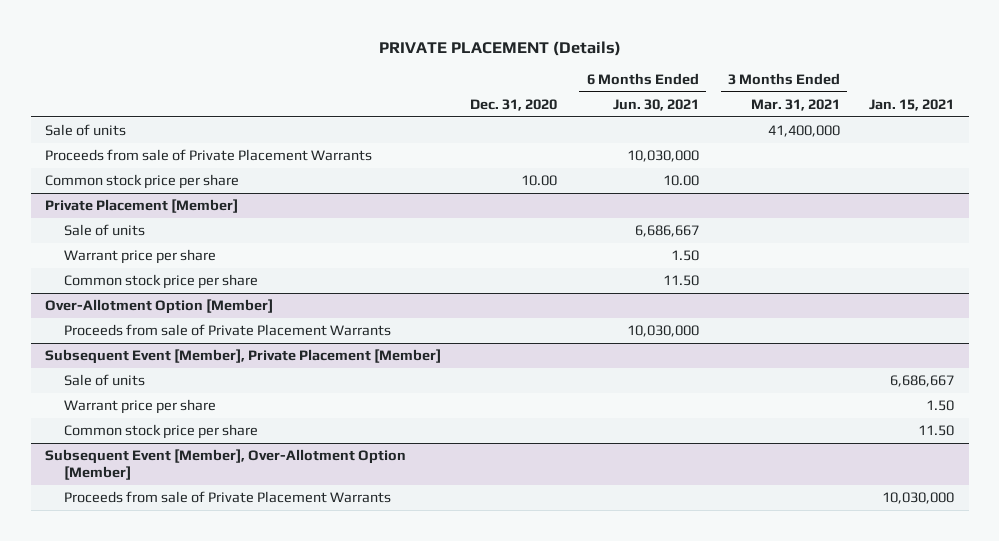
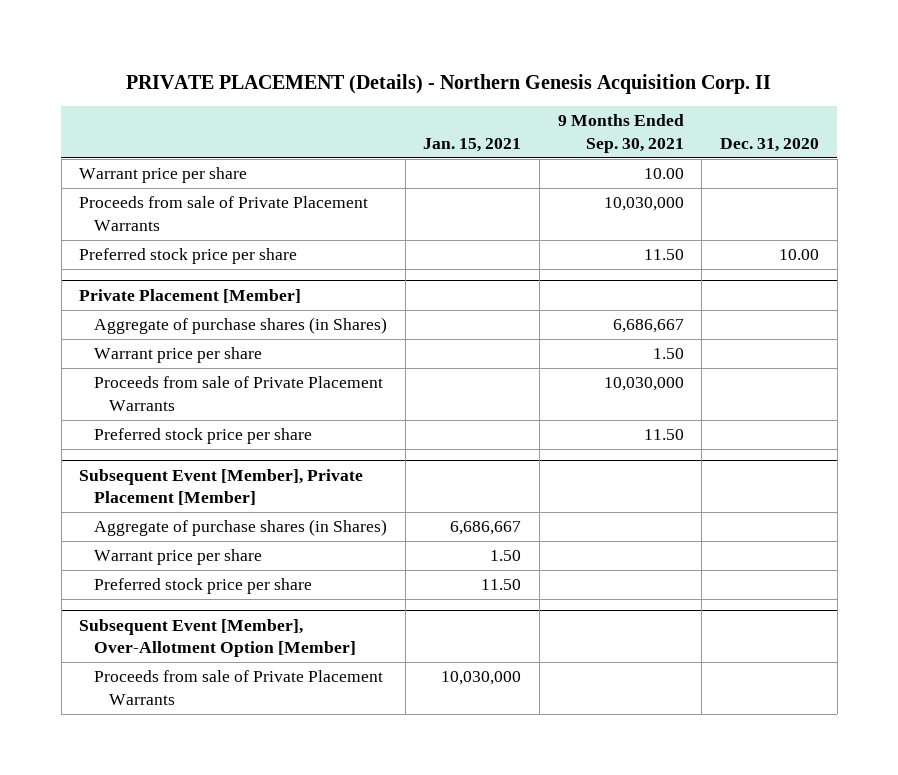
- PRIVATE PLACEMENT (Details)
+ PRIVATE PLACEMENT (Details) - Northern Genesis Acquisition Corp. II
- | Dec. 31, 2020 | 6 Months Ended Jun. 30, 2021 | 3 Months Ended Mar. 31, 2021 | Jan. 15, 2021
+ | Jan. 15, 2021 | 9 Months Ended Sep. 30, 2021 | Dec. 31, 2020
- Sale of units | | | 41,400,000 |
+ Warrant price per share | | 10.00 |
- Common stock price per share | 10.00 | 10.00 | |
+ Preferred stock price per share | | 11.50 | 10.00
@ Private Placement [Member]
- Sale of units | | 6,686,667 | |
+ Aggregate of purchase shares (in Shares) | | 6,686,667 |
- Common stock price per share | | 11.50 | |
- Over-Allotment Option [Member]
- Proceeds from sale of Private Placement Warrants | | 10,030,000 | |
@ Private Placement [Member]
+ Proceeds from sale of Private Placement Warrants | | 10,030,000 |
+ Preferred stock price per share | | 11.50 |
@ Subsequent Event [Member], Private Placement [Member]
- Sale of units | | | | 6,686,667
+ Aggregate of purchase shares (in Shares) | 6,686,667 | |
- Common stock price per share | | | | 11.50
+ Preferred stock price per share | 11.50 | |

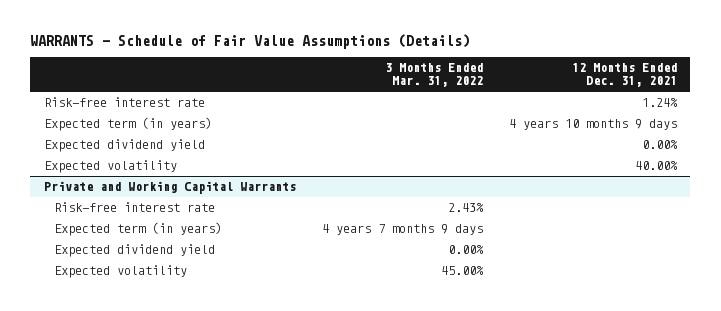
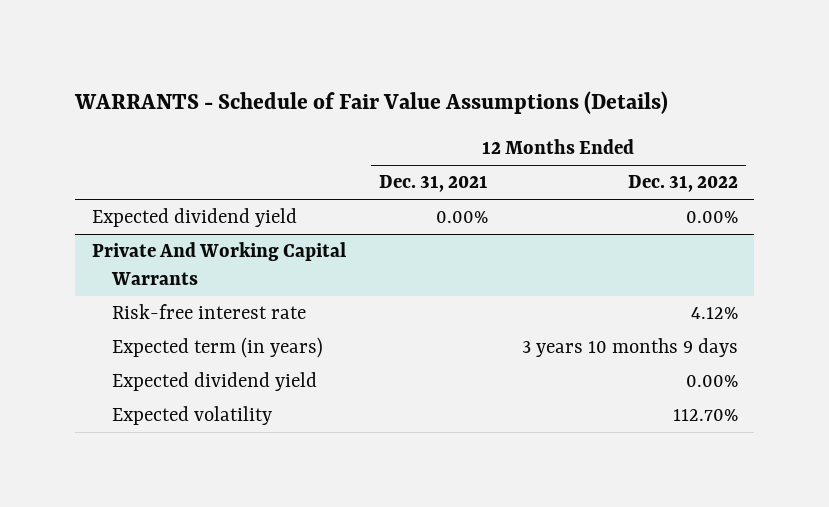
- | 3 Months Ended Mar. 31, 2022 | 12 Months Ended Dec. 31, 2021
+ | 12 Months Ended Dec. 31, 2021 | 12 Months Ended Dec. 31, 2022
- Risk-free interest rate | | 1.24%
- Expected term (in years) | | 4 years 10 months 9 days
- Expected volatility | | 40.00%
- Private and Working Capital Warrants
+ Private And Working Capital Warrants

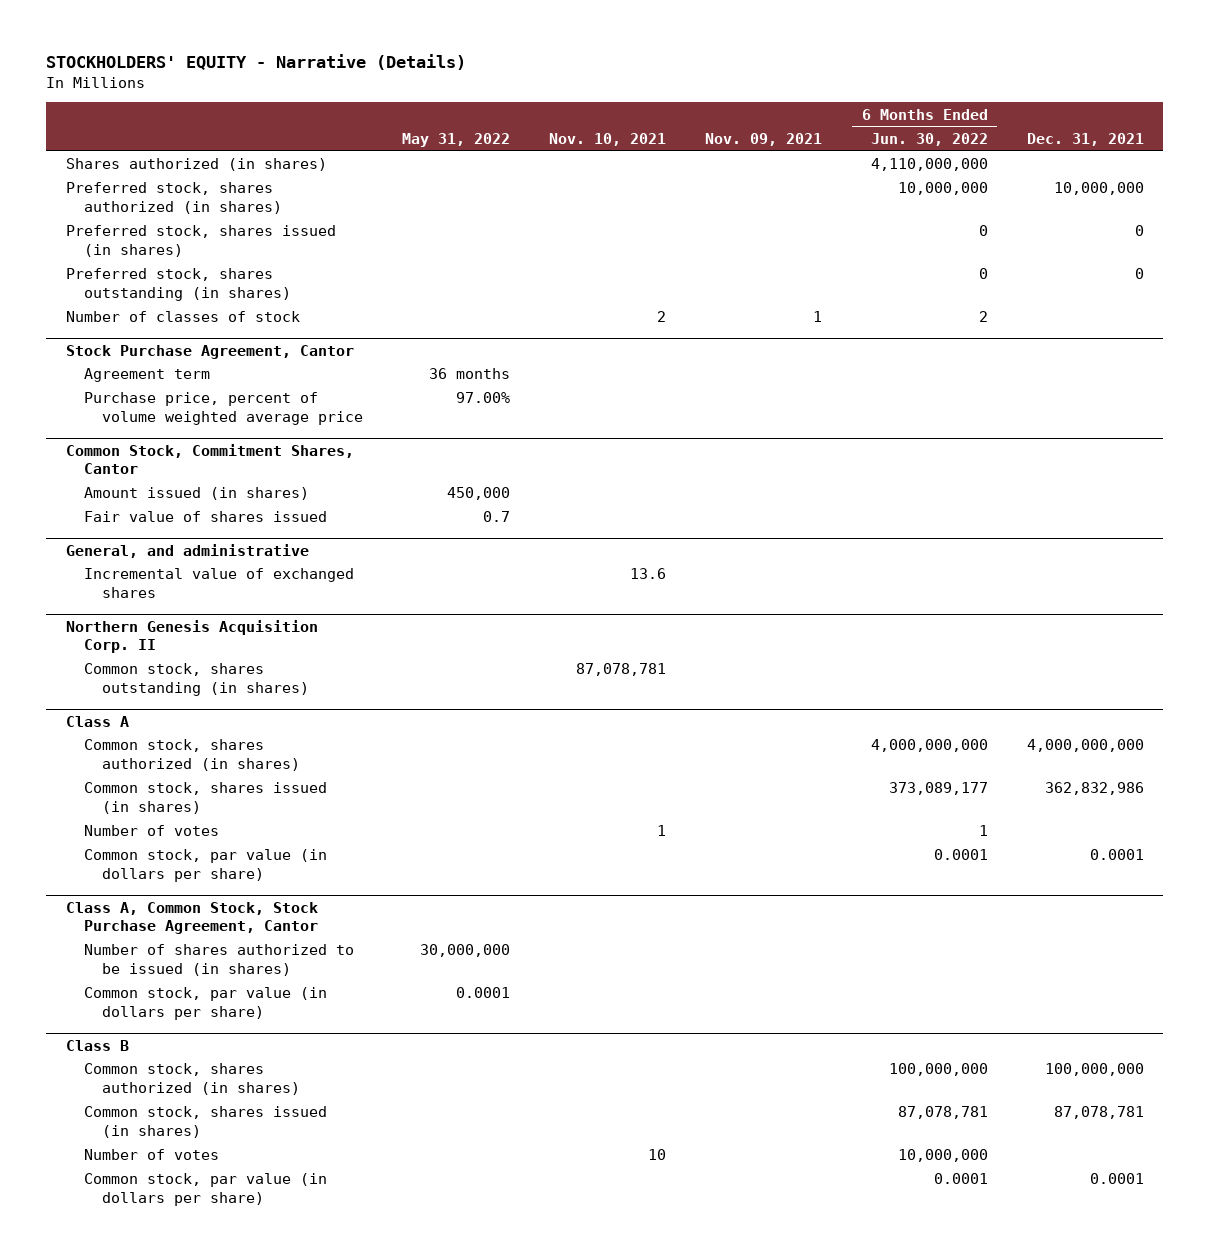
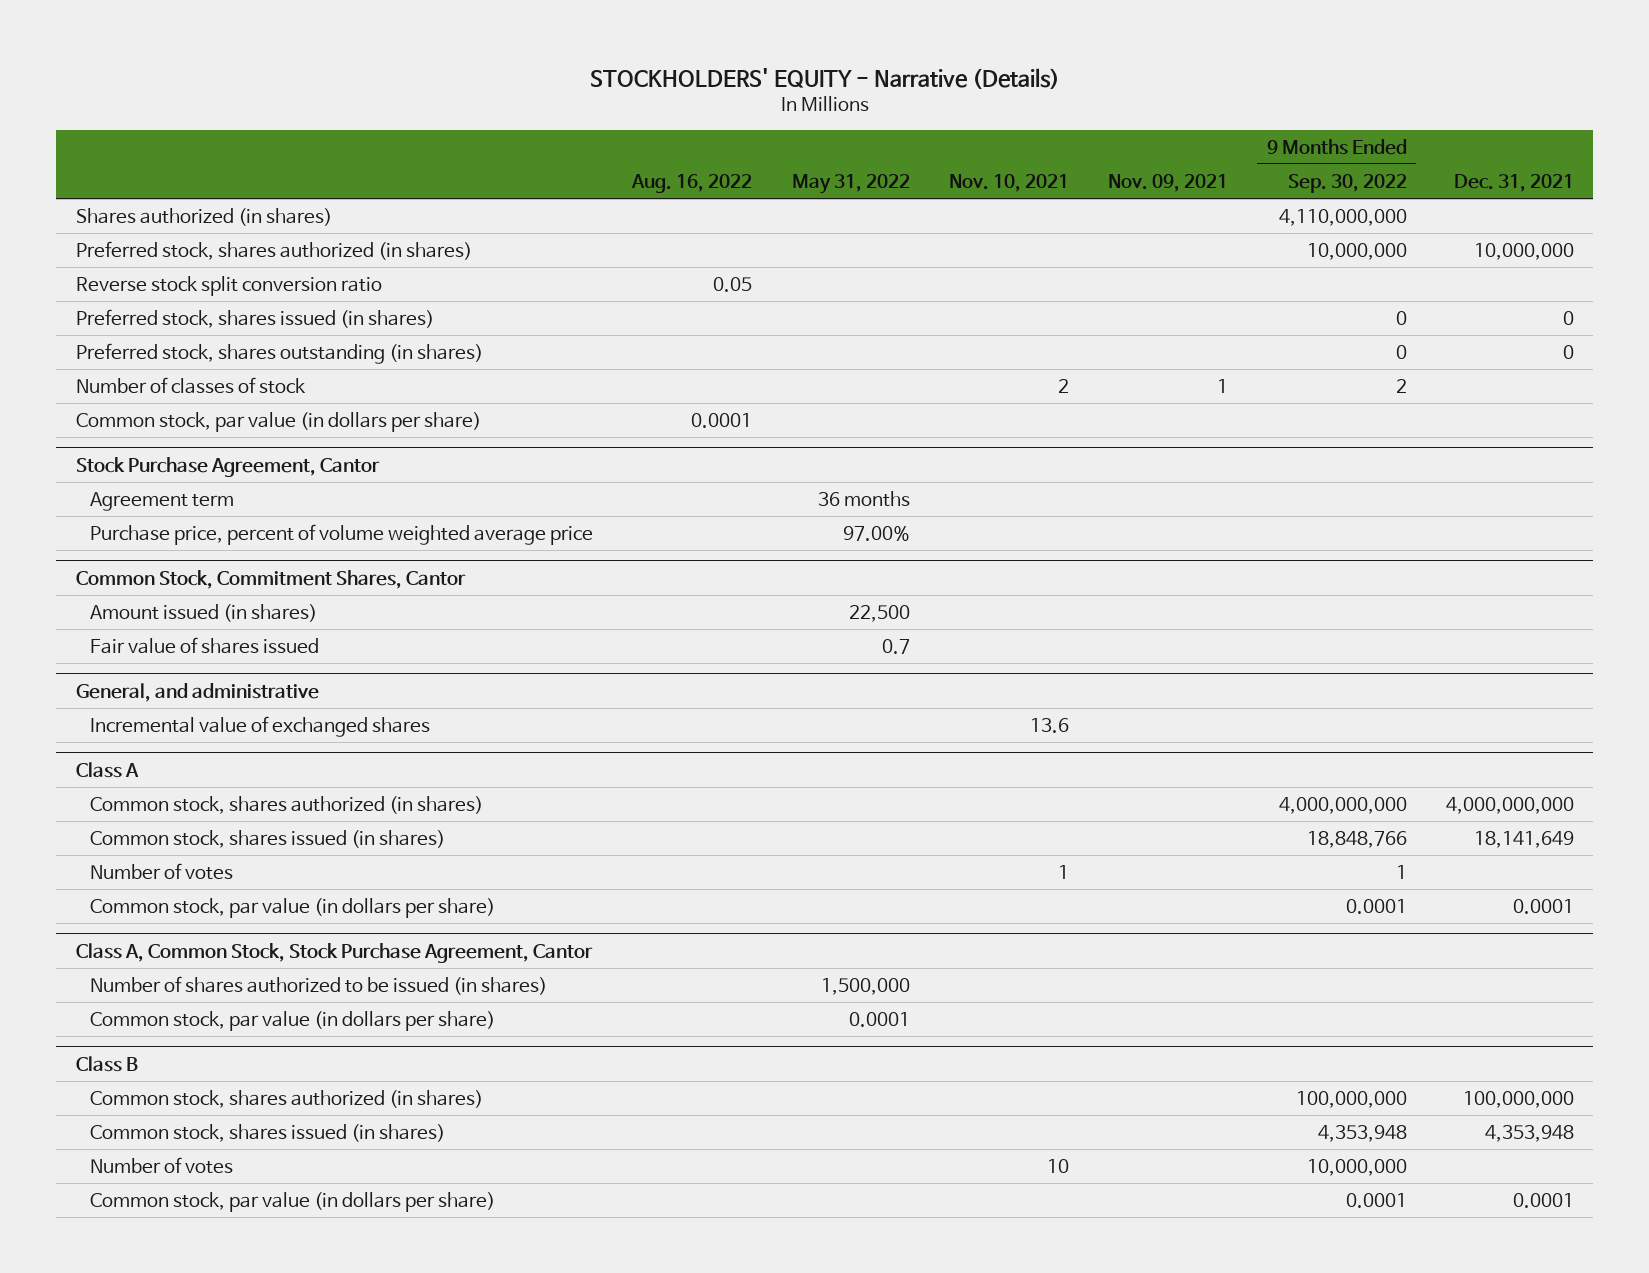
- | May 31, 2022 | Nov. 10, 2021 | Nov. 09, 2021 | 6 Months Ended Jun. 30, 2022 | Dec. 31, 2021
+ | Aug. 16, 2022 | May 31, 2022 | Nov. 10, 2021 | Nov. 09, 2021 | 9 Months Ended Sep. 30, 2022 | Dec. 31, 2021
+ Reverse stock split conversion ratio | 0.05 | | | | |
+ Common stock, par value (in dollars per share) | 0.0001 | | | | |
@ Common Stock, Commitment Shares, Cantor
- Amount issued (in shares) | 450,000 | | | |
+ Amount issued (in shares) | | 22,500 | | | |
- Northern Genesis Acquisition Corp. II
- Common stock, shares outstanding (in shares) | | 87,078,781 | | |
@ Class A
- Common stock, shares issued (in shares) | | | | 373,089,177 | 362,832,986
+ Common stock, shares issued (in shares) | | | | | 18,848,766 | 18,141,649
@ Class A, Common Stock, Stock Purchase Agreement, Cantor
- Number of shares authorized to be issued (in shares) | 30,000,000 | | | |
+ Number of shares authorized to be issued (in shares) | | 1,500,000 | | | |
@ Class B
- Common stock, shares issued (in shares) | | | | 87,078,781 | 87,078,781
+ Common stock, shares issued (in shares) | | | | | 4,353,948 | 4,353,948

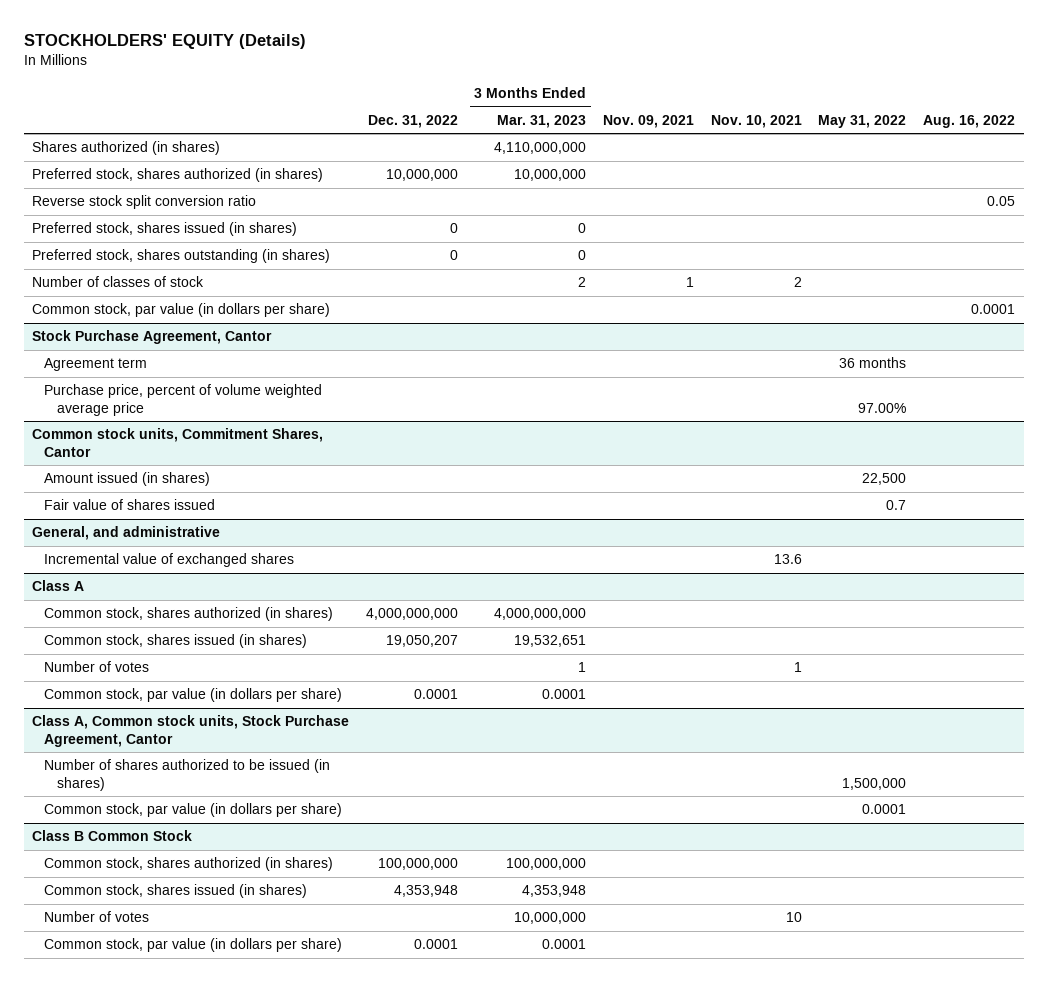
- STOCKHOLDERS' EQUITY - Narrative (Details)
+ STOCKHOLDERS' EQUITY (Details)
- | Aug. 16, 2022 | May 31, 2022 | Nov. 10, 2021 | Nov. 09, 2021 | 9 Months Ended Sep. 30, 2022 | Dec. 31, 2021
+ | Dec. 31, 2022 | 3 Months Ended Mar. 31, 2023 | Nov. 09, 2021 | Nov. 10, 2021 | May 31, 2022 | Aug. 16, 2022
- Common Stock, Commitment Shares, Cantor
+ Common stock units, Commitment Shares, Cantor
- Class A, Common Stock, Stock Purchase Agreement, Cantor
+ Class A, Common stock units, Stock Purchase Agreement, Cantor
- Class B
+ Class B Common Stock

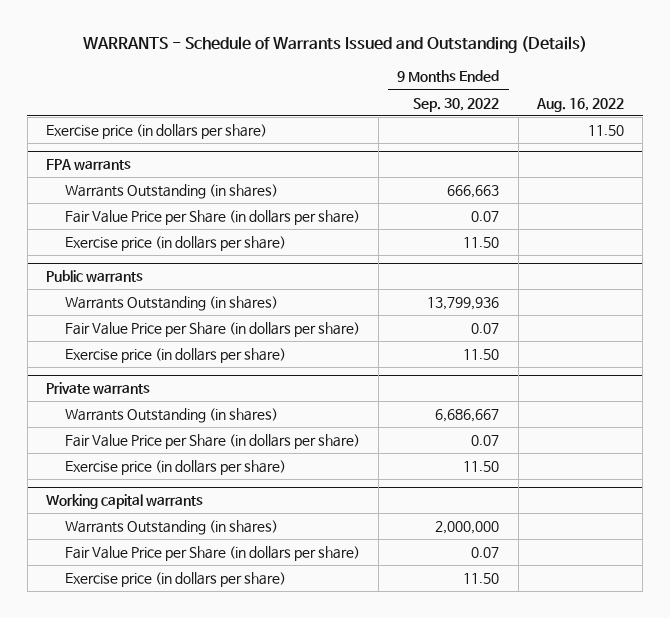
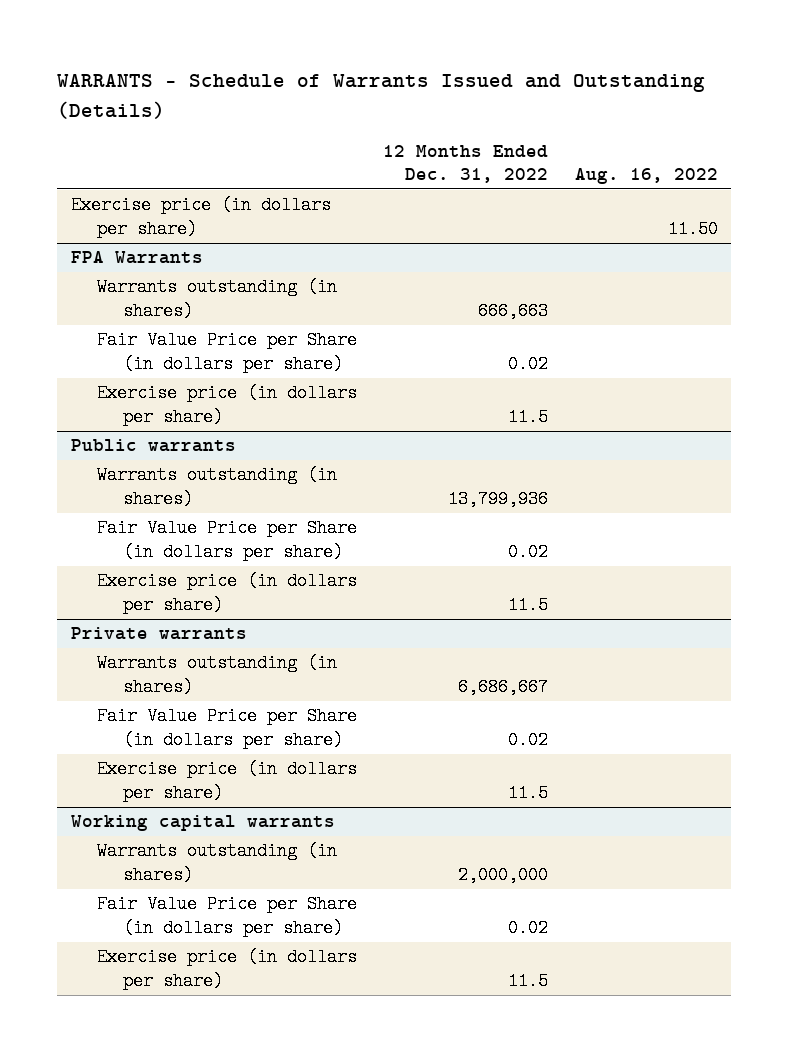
- | 9 Months Ended Sep. 30, 2022 | Aug. 16, 2022
+ | 12 Months Ended Dec. 31, 2022 | Aug. 16, 2022
- FPA warrants
- Warrants Outstanding (in shares) | 666,663 |
+ FPA Warrants
+ Warrants outstanding (in shares) | 666,663 |
@ Public warrants
- Warrants Outstanding (in shares) | 13,799,936 |
+ Warrants outstanding (in shares) | 13,799,936 |
@ Private warrants
- Warrants Outstanding (in shares) | 6,686,667 |
+ Warrants outstanding (in shares) | 6,686,667 |
@ Working capital warrants
- Warrants Outstanding (in shares) | 2,000,000 |
+ Warrants outstanding (in shares) | 2,000,000 |

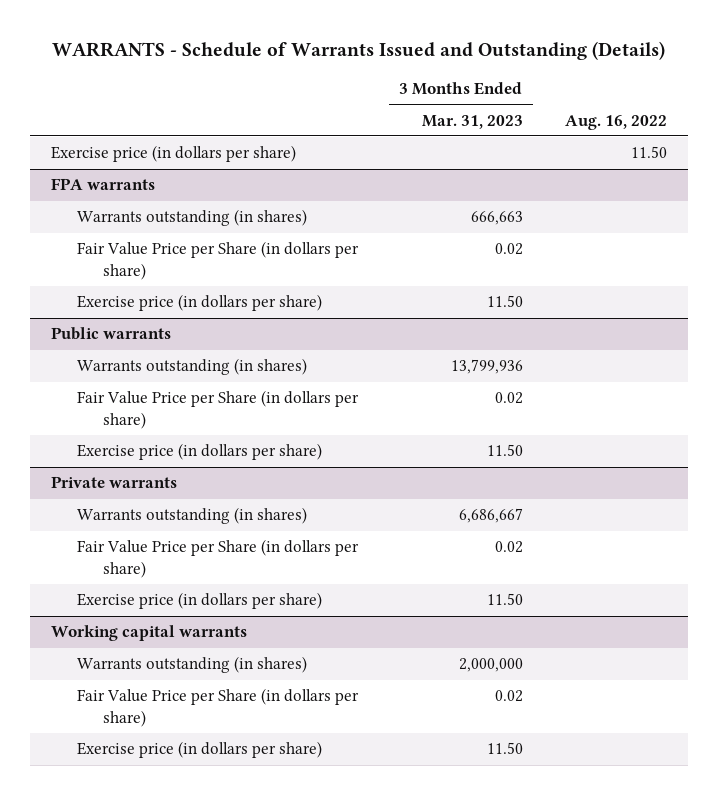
- | 12 Months Ended Dec. 31, 2022 | Aug. 16, 2022
+ | 3 Months Ended Mar. 31, 2023 | Aug. 16, 2022
- FPA Warrants
+ FPA warrants

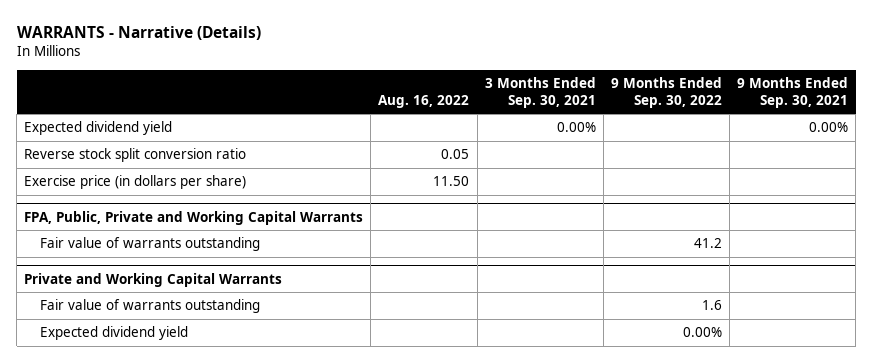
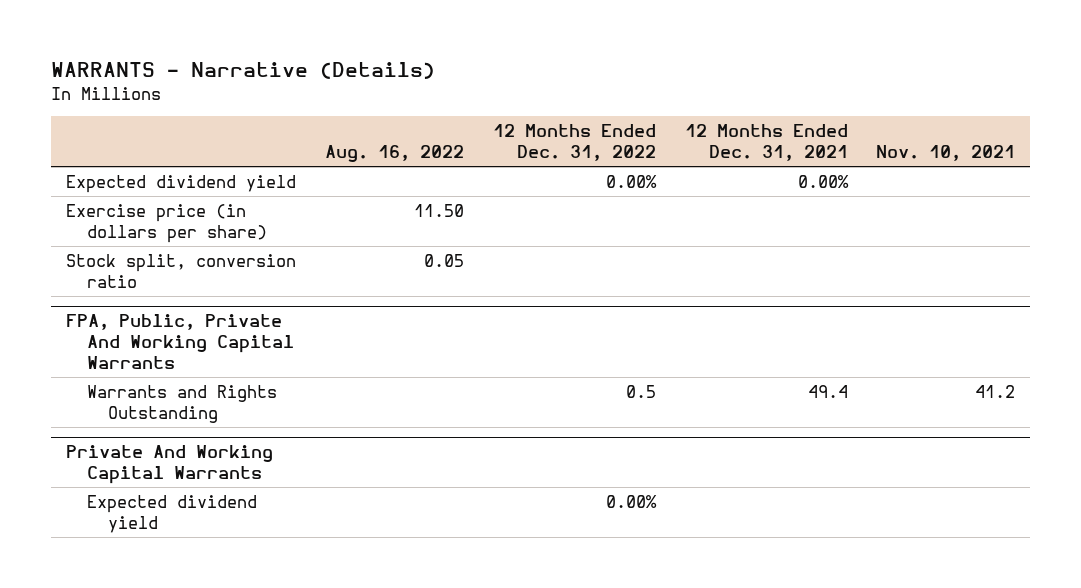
- | Aug. 16, 2022 | 3 Months Ended Sep. 30, 2021 | 9 Months Ended Sep. 30, 2022 | 9 Months Ended Sep. 30, 2021
+ | Aug. 16, 2022 | 12 Months Ended Dec. 31, 2022 | 12 Months Ended Dec. 31, 2021 | Nov. 10, 2021
- Reverse stock split conversion ratio | 0.05 | | |
- FPA, Public, Private and Working Capital Warrants
- Fair value of warrants outstanding | | | 41.2 |
- Private and Working Capital Warrants
- Fair value of warrants outstanding | | | 1.6 |
+ Stock split, conversion ratio | 0.05 | | |
+ FPA, Public, Private And Working Capital Warrants
+ Warrants and Rights Outstanding | | 0.5 | 49.4 | 41.2
+ Private And Working Capital Warrants

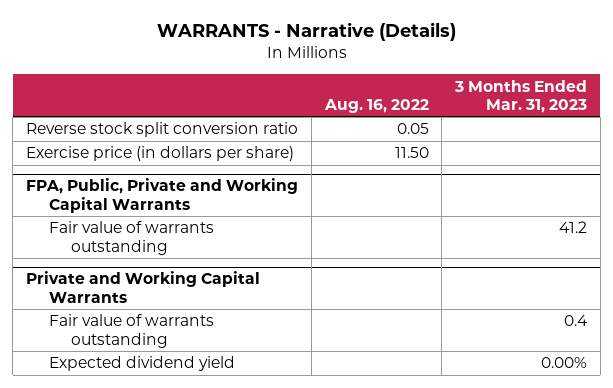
- | Aug. 16, 2022 | 12 Months Ended Dec. 31, 2022 | 12 Months Ended Dec. 31, 2021 | Nov. 10, 2021
+ | Aug. 16, 2022 | 3 Months Ended Mar. 31, 2023
- Expected dividend yield | | 0.00% | 0.00% |
+ Reverse stock split conversion ratio | 0.05 |
- Stock split, conversion ratio | 0.05 | | |
- FPA, Public, Private And Working Capital Warrants
- Warrants and Rights Outstanding | | 0.5 | 49.4 | 41.2
- Private And Working Capital Warrants
+ FPA, Public, Private and Working Capital Warrants
+ Fair value of warrants outstanding | | 41.2
+ Private and Working Capital Warrants
+ Fair value of warrants outstanding | | 0.4

